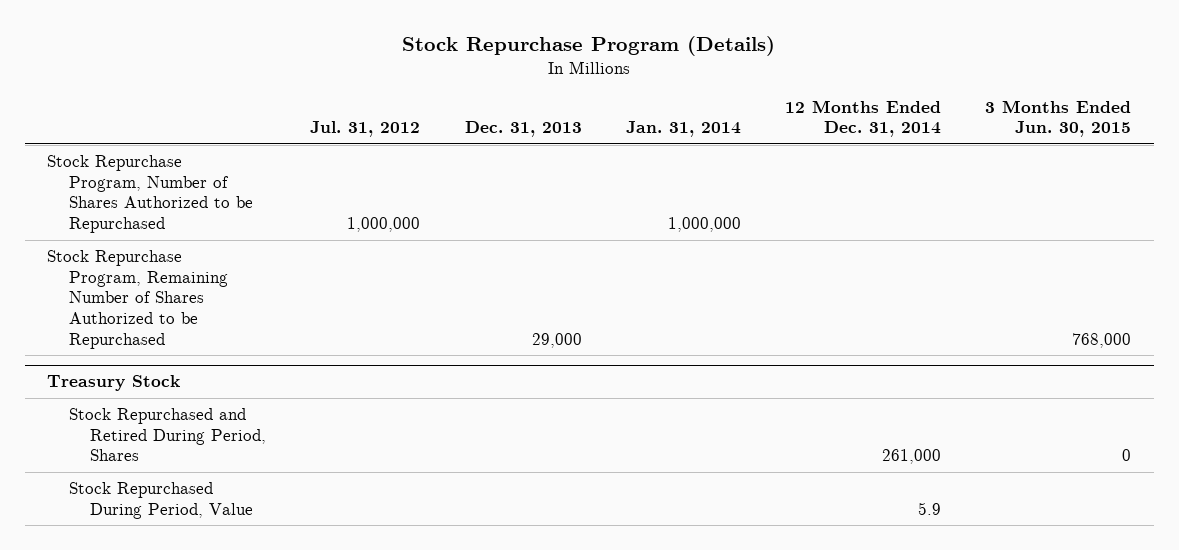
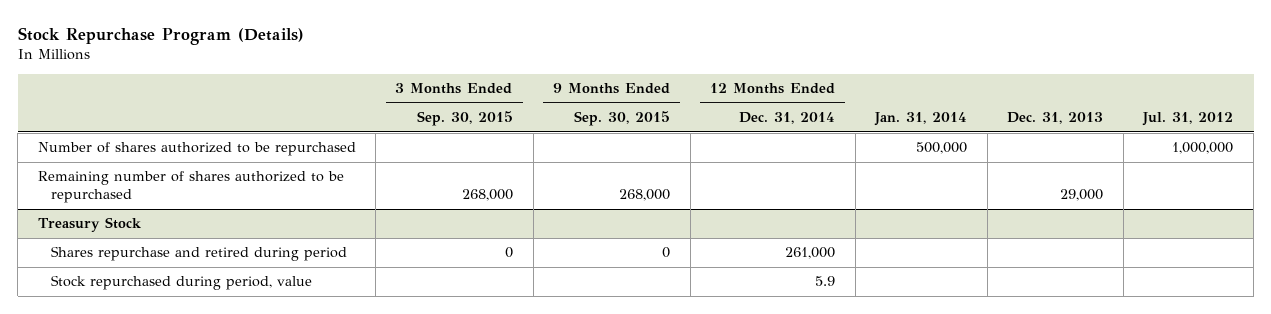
- | Jul. 31, 2012 | Dec. 31, 2013 | Jan. 31, 2014 | 12 Months Ended Dec. 31, 2014 | 3 Months Ended Jun. 30, 2015
+ | 3 Months Ended Sep. 30, 2015 | 9 Months Ended Sep. 30, 2015 | 12 Months Ended Dec. 31, 2014 | Jan. 31, 2014 | Dec. 31, 2013 | Jul. 31, 2012
- Stock Repurchase Program, Number of Shares Authorized to be Repurchased | 1,000,000 | | 1,000,000 | |
- Stock Repurchase Program, Remaining Number of Shares Authorized to be Repurchased | | 29,000 | | | 768,000
+ Number of shares authorized to be repurchased | | | | 500,000 | | 1,000,000
+ Remaining number of shares authorized to be repurchased | 268,000 | 268,000 | | | 29,000 |
@ Treasury Stock
- Stock Repurchased and Retired During Period, Shares | | | | 261,000 | 0
- Stock Repurchased During Period, Value | | | | 5.9 |
+ Shares repurchase and retired during period | 0 | 0 | 261,000 | | |
+ Stock repurchased during period, value | | | 5.9 | | |

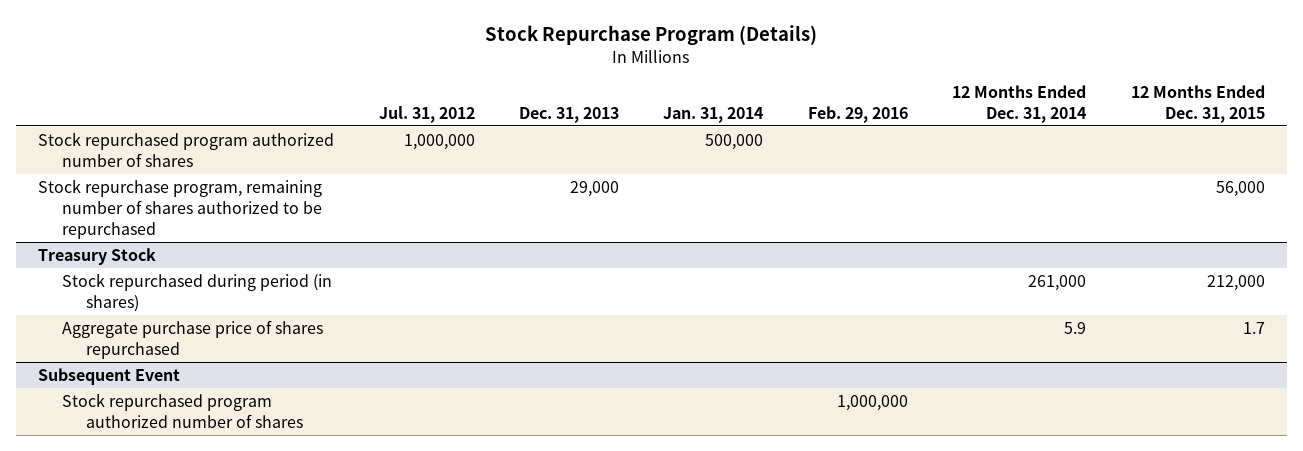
- | 3 Months Ended Sep. 30, 2015 | 9 Months Ended Sep. 30, 2015 | 12 Months Ended Dec. 31, 2014 | Jan. 31, 2014 | Dec. 31, 2013 | Jul. 31, 2012
+ | Jul. 31, 2012 | Dec. 31, 2013 | Jan. 31, 2014 | Feb. 29, 2016 | 12 Months Ended Dec. 31, 2014 | 12 Months Ended Dec. 31, 2015
- Number of shares authorized to be repurchased | | | | 500,000 | | 1,000,000
- Remaining number of shares authorized to be repurchased | 268,000 | 268,000 | | | 29,000 |
+ Stock repurchased program authorized number of shares | 1,000,000 | | 500,000 | | |
+ Stock repurchase program, remaining number of shares authorized to be repurchased | | 29,000 | | | | 56,000
@ Treasury Stock
- Shares repurchase and retired during period | 0 | 0 | 261,000 | | |
- Stock repurchased during period, value | | | 5.9 | | |
+ Stock repurchased during period (in shares) | | | | | 261,000 | 212,000
+ Aggregate purchase price of shares repurchased | | | | | 5.9 | 1.7
+ Subsequent Event
+ Stock repurchased program authorized number of shares | | | | 1,000,000 | |

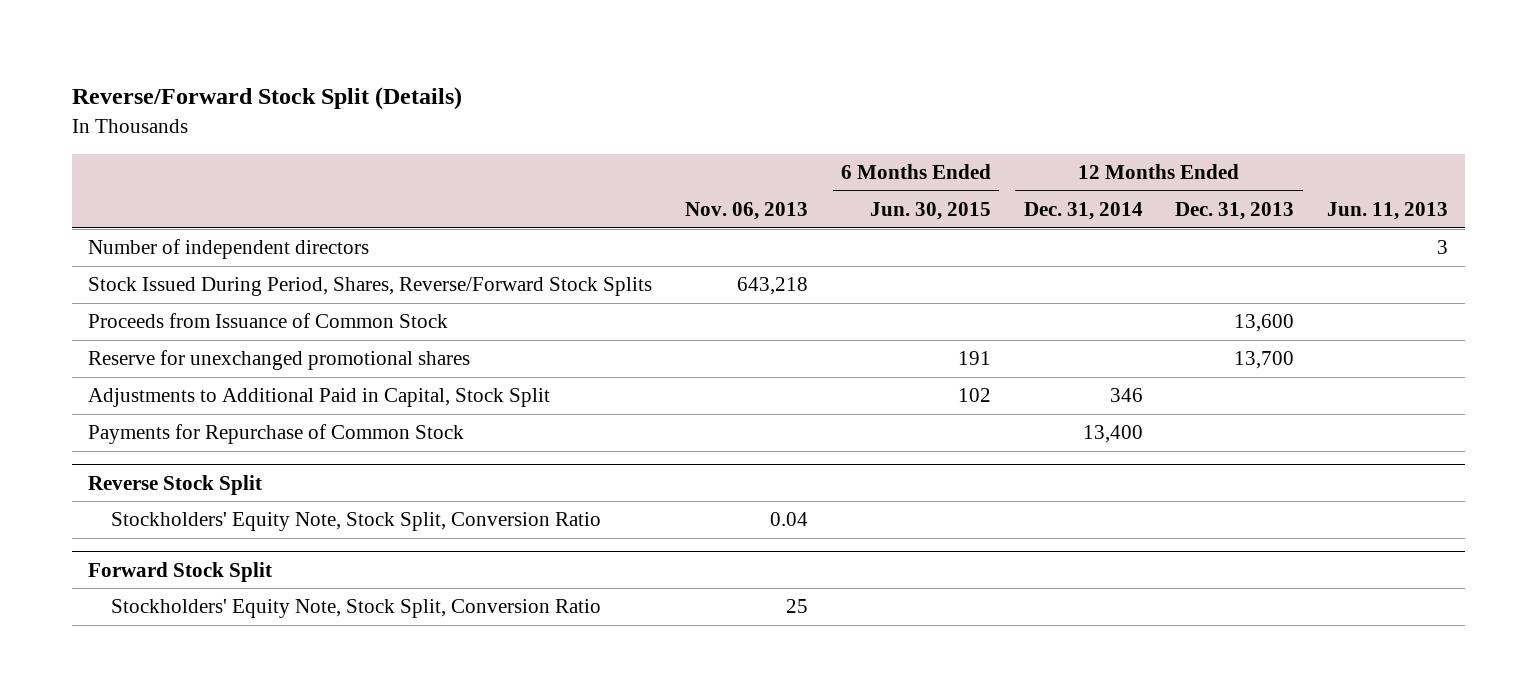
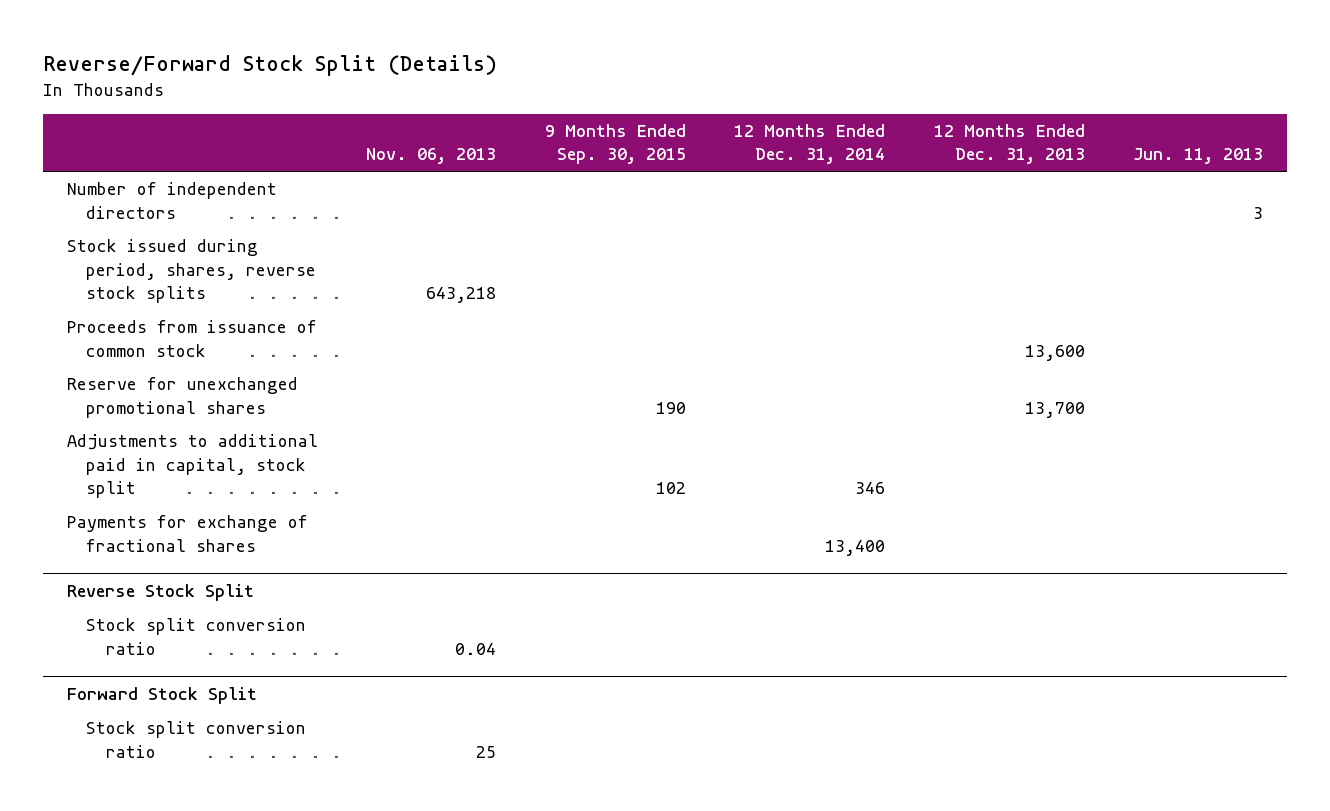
- | Nov. 06, 2013 | 6 Months Ended Jun. 30, 2015 | 12 Months Ended Dec. 31, 2014 | 12 Months Ended Dec. 31, 2013 | Jun. 11, 2013
+ | Nov. 06, 2013 | 9 Months Ended Sep. 30, 2015 | 12 Months Ended Dec. 31, 2014 | 12 Months Ended Dec. 31, 2013 | Jun. 11, 2013
- Stock Issued During Period, Shares, Reverse/Forward Stock Splits | 643,218 | | | |
- Proceeds from Issuance of Common Stock | | | | 13,600 |
+ Stock issued during period, shares, reverse stock splits | 643,218 | | | |
+ Proceeds from issuance of common stock | | | | 13,600 |
- Adjustments to Additional Paid in Capital, Stock Split | | 102 | 346 | |
- Payments for Repurchase of Common Stock | | | 13,400 | |
+ Adjustments to additional paid in capital, stock split | | 102 | 346 | |
+ Payments for exchange of fractional shares | | | 13,400 | |
@ Reverse Stock Split
- Stockholders' Equity Note, Stock Split, Conversion Ratio | 0.04 | | | |
+ Stock split conversion ratio | 0.04 | | | |
@ Forward Stock Split
- Stockholders' Equity Note, Stock Split, Conversion Ratio | 25 | | | |
+ Stock split conversion ratio | 25 | | | |

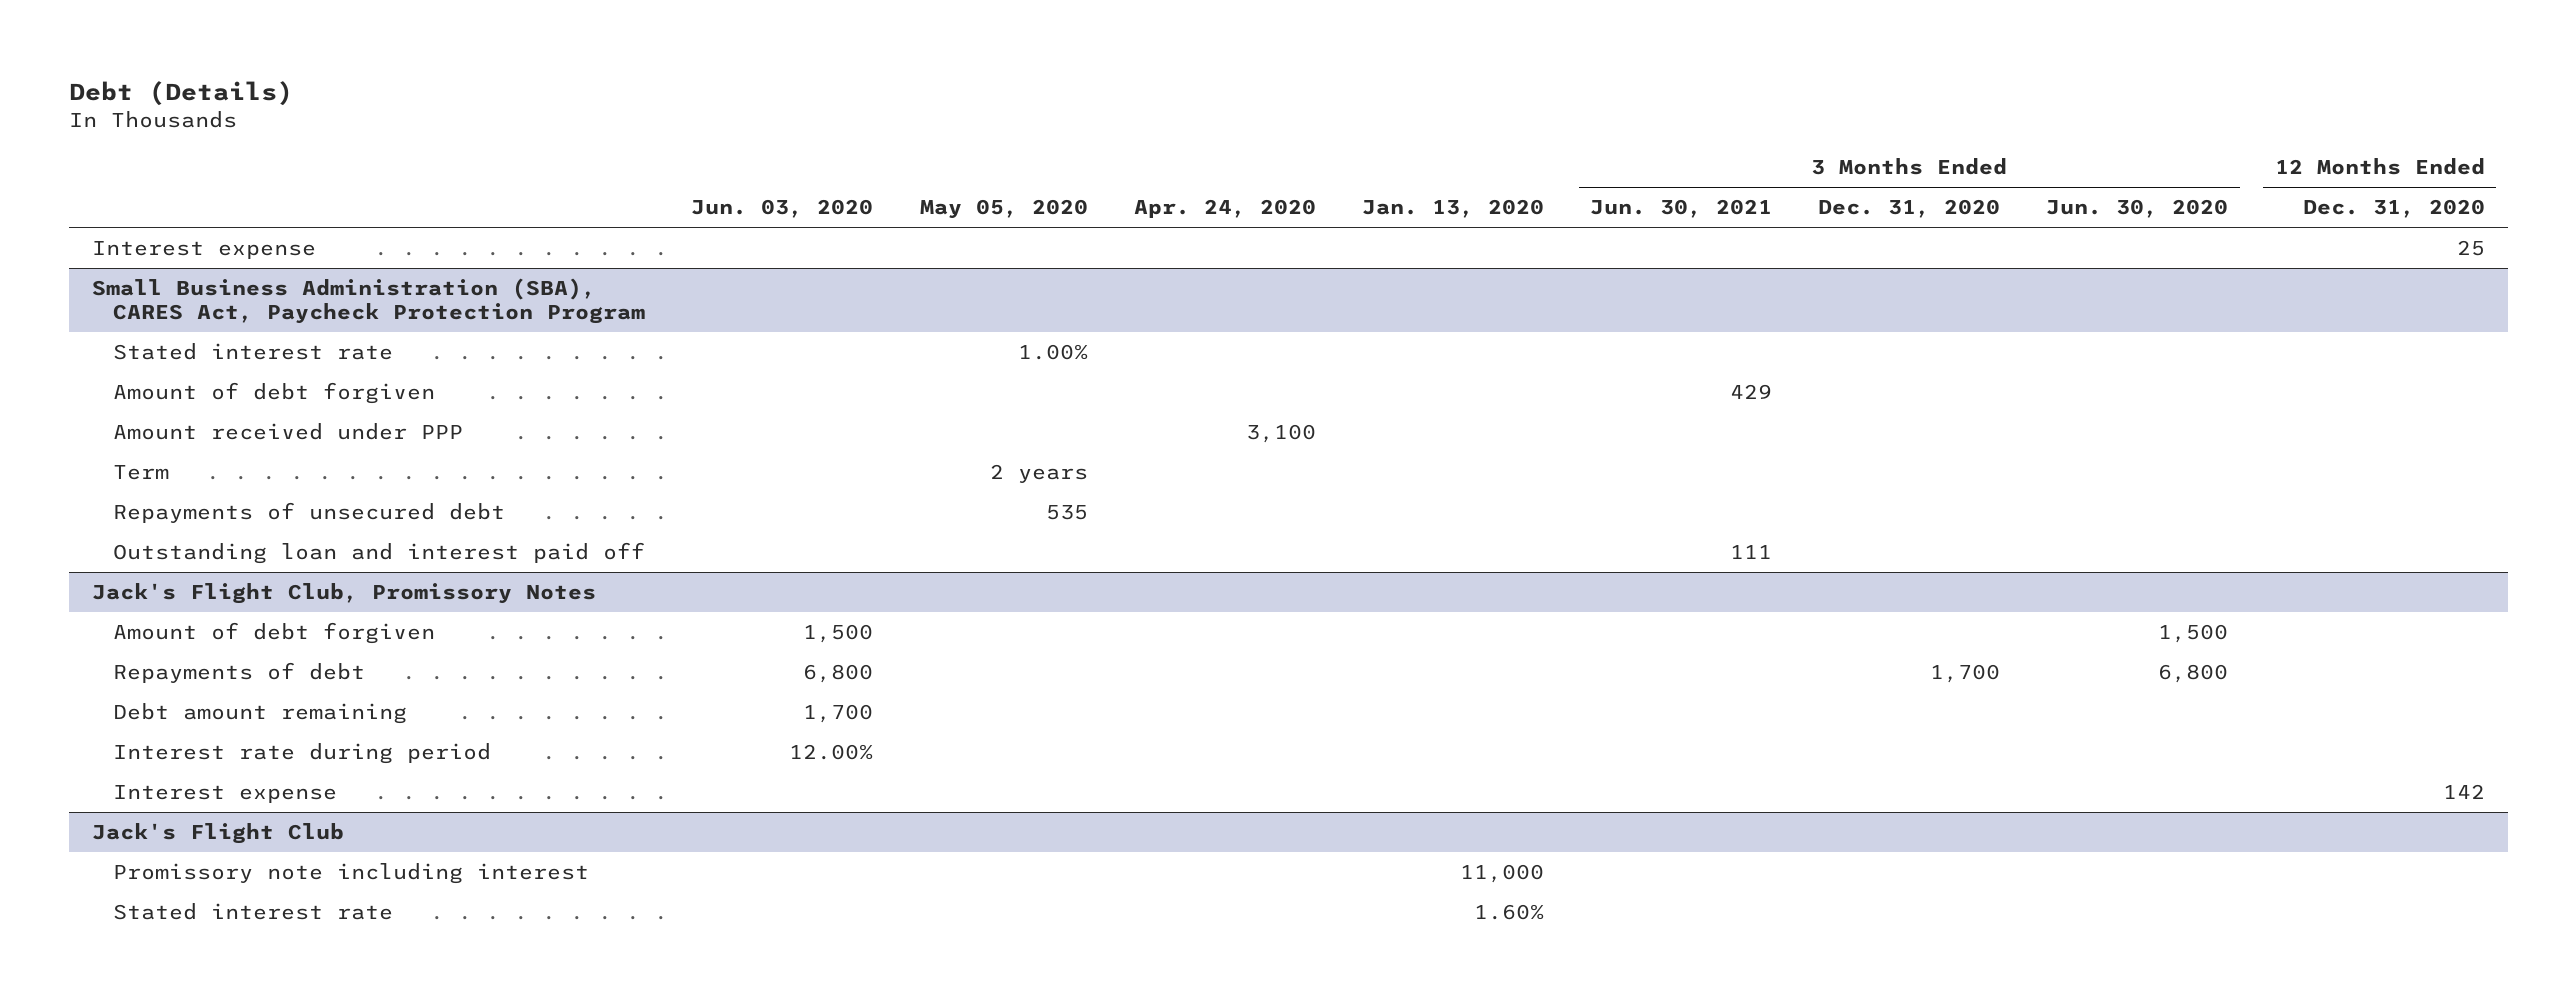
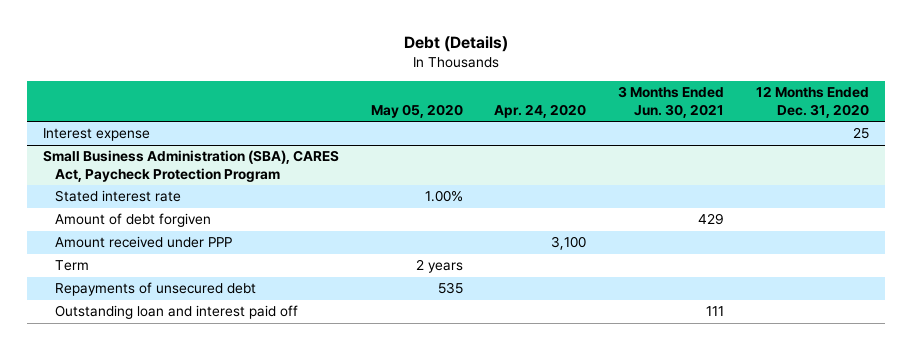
- | Jun. 03, 2020 | May 05, 2020 | Apr. 24, 2020 | Jan. 13, 2020 | 3 Months Ended Jun. 30, 2021 | 3 Months Ended Dec. 31, 2020 | 3 Months Ended Jun. 30, 2020 | 12 Months Ended Dec. 31, 2020
+ | May 05, 2020 | Apr. 24, 2020 | 3 Months Ended Jun. 30, 2021 | 12 Months Ended Dec. 31, 2020
- Jack's Flight Club, Promissory Notes
- Amount of debt forgiven | 1,500 | | | | | | 1,500 |
- Repayments of debt | 6,800 | | | | | 1,700 | 6,800 |
- Debt amount remaining | 1,700 | | | | | | |
- Interest rate during period | 12.00% | | | | | | |
- Interest expense | | | | | | | | 142
- Jack's Flight Club
- Promissory note including interest | | | | 11,000 | | | |
- Stated interest rate | | | | 1.60% | | | |

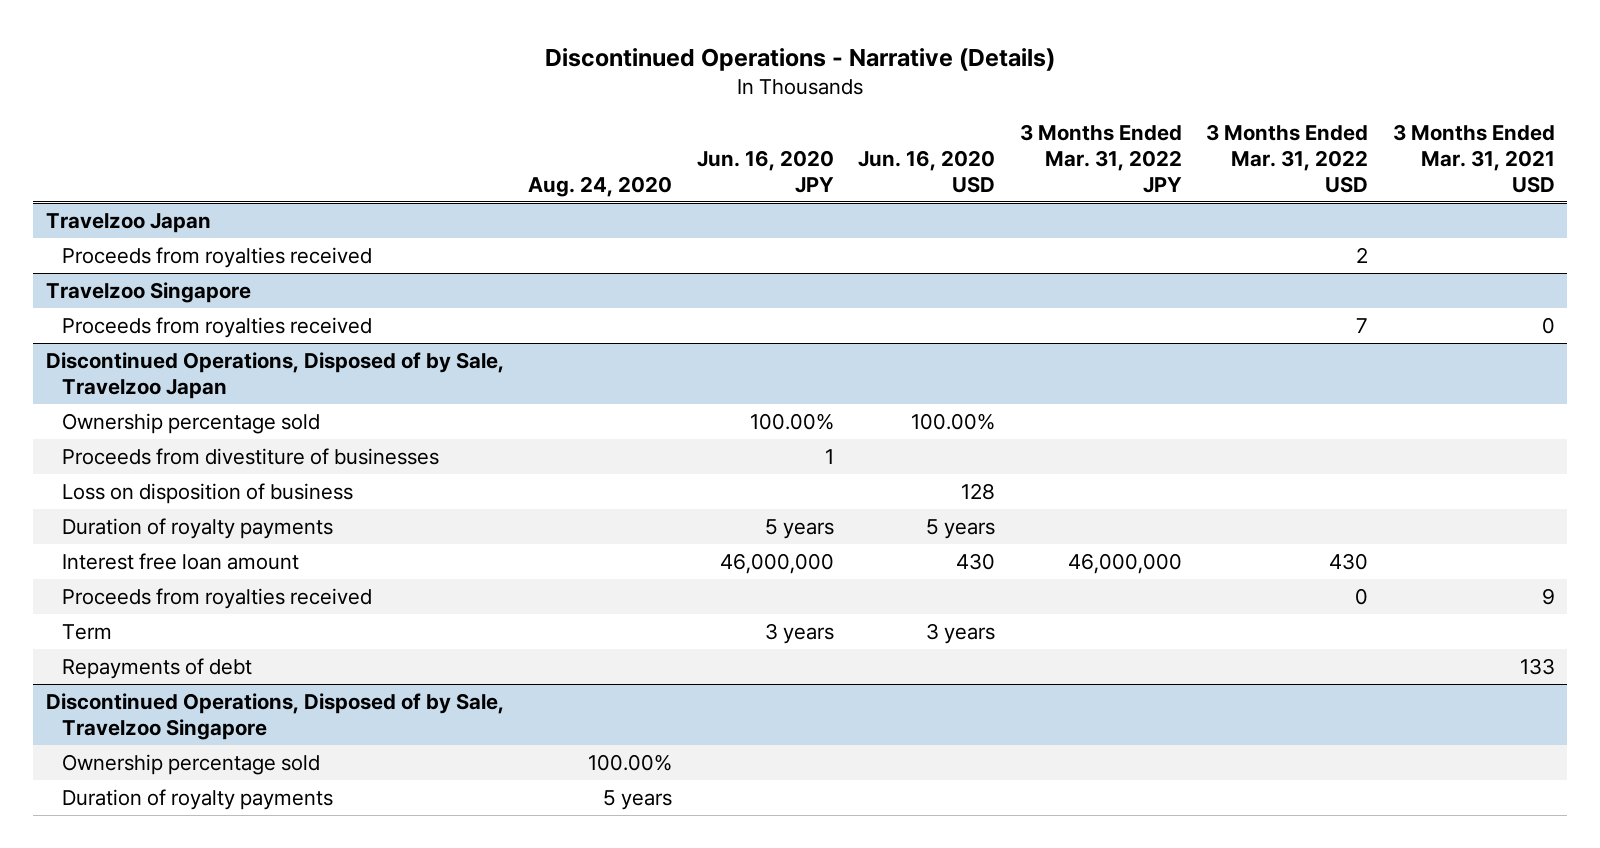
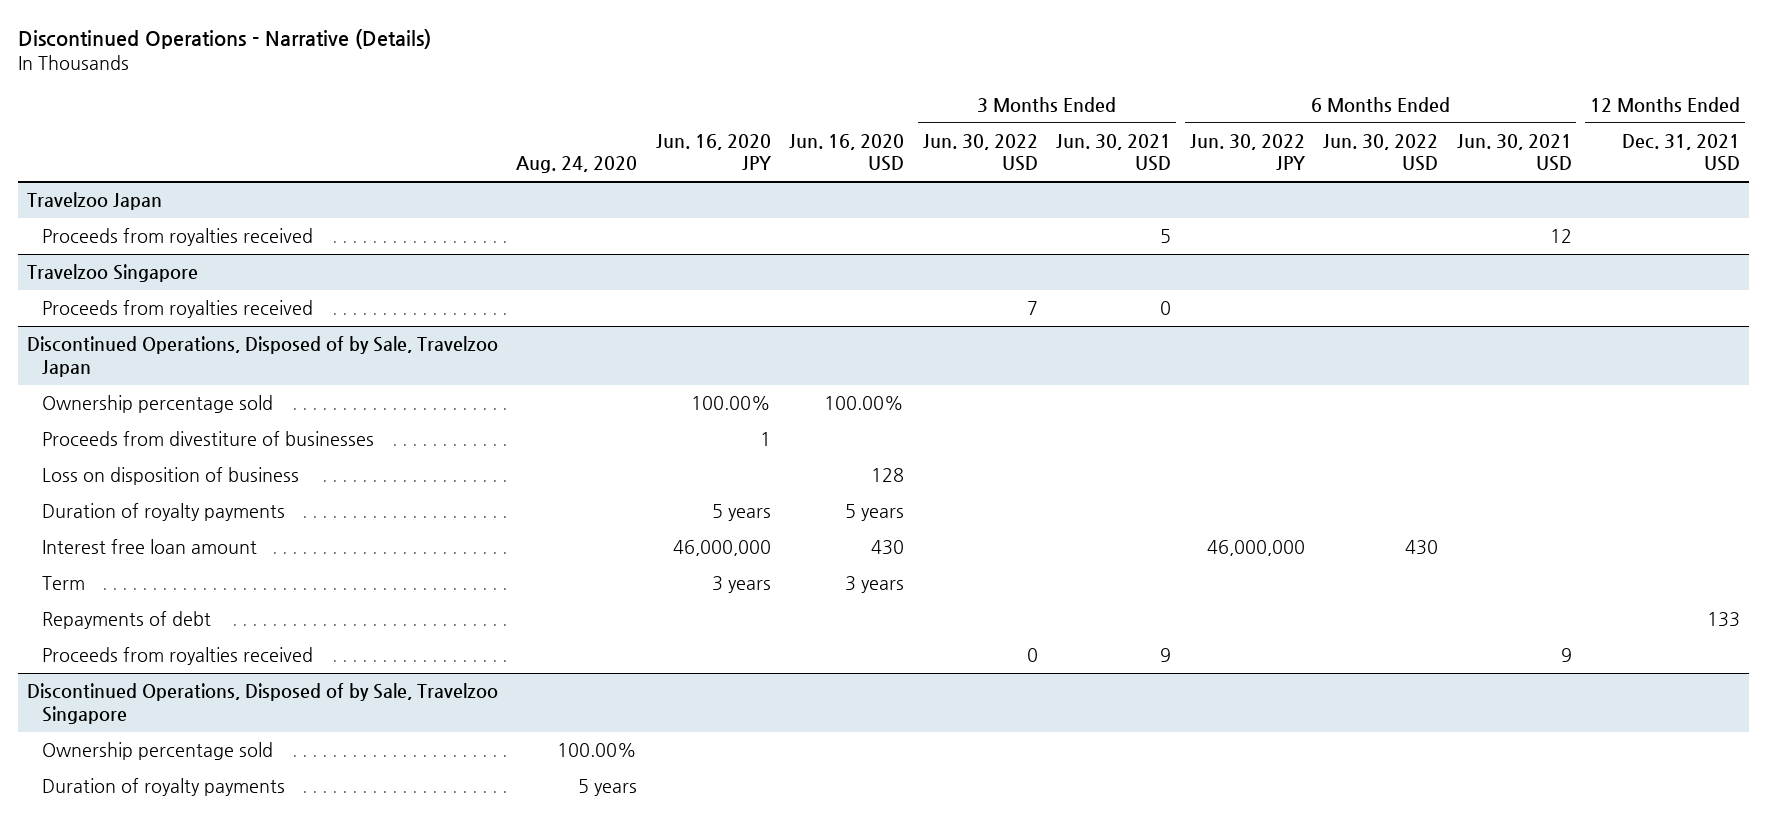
- | Aug. 24, 2020 | Jun. 16, 2020 JPY | Jun. 16, 2020 USD | 3 Months Ended Mar. 31, 2022 JPY | 3 Months Ended Mar. 31, 2022 USD | 3 Months Ended Mar. 31, 2021 USD
+ | Aug. 24, 2020 | Jun. 16, 2020 JPY | Jun. 16, 2020 USD | 3 Months Ended Jun. 30, 2022 USD | 3 Months Ended Jun. 30, 2021 USD | 6 Months Ended Jun. 30, 2022 JPY | 6 Months Ended Jun. 30, 2022 USD | 6 Months Ended Jun. 30, 2021 USD | 12 Months Ended Dec. 31, 2021 USD
@ Discontinued Operations, Disposed of by Sale, Travelzoo Japan
moved down: Proceeds from royalties received | | | | 0 | 9 | | | 9 |

